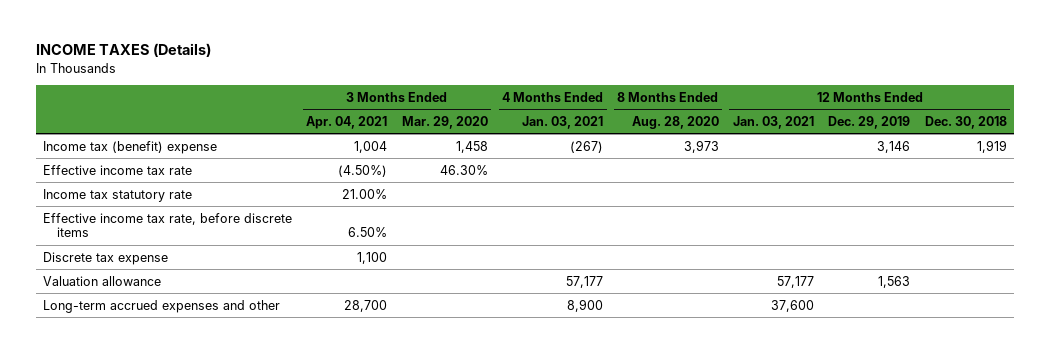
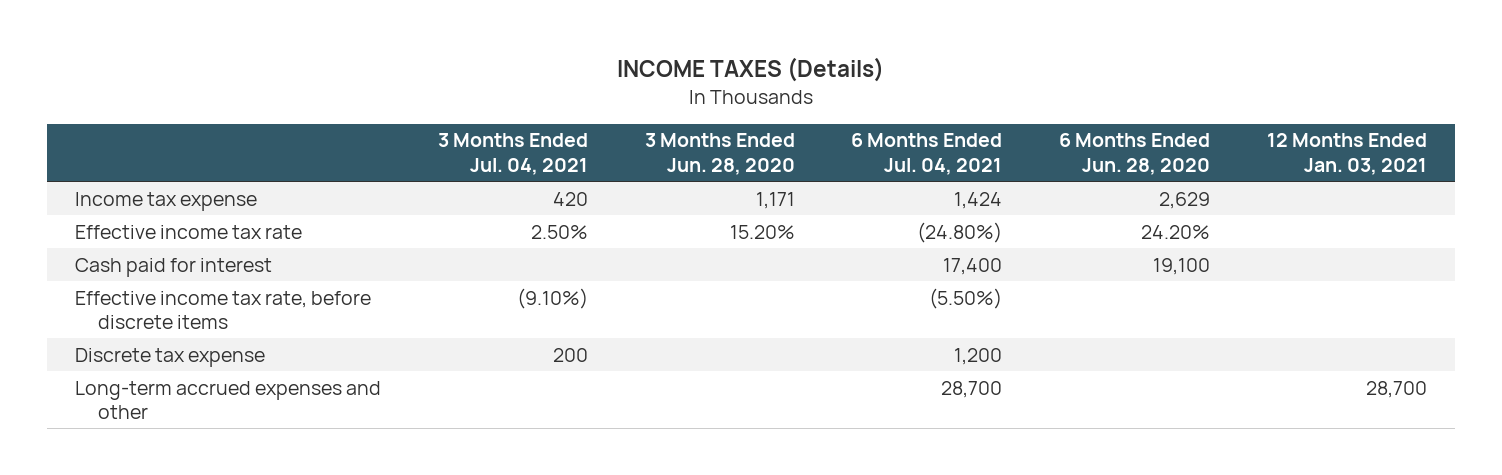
- | 3 Months Ended Apr. 04, 2021 | 3 Months Ended Mar. 29, 2020 | 4 Months Ended Jan. 03, 2021 | 8 Months Ended Aug. 28, 2020 | 12 Months Ended Jan. 03, 2021 | 12 Months Ended Dec. 29, 2019 | 12 Months Ended Dec. 30, 2018
+ | 3 Months Ended Jul. 04, 2021 | 3 Months Ended Jun. 28, 2020 | 6 Months Ended Jul. 04, 2021 | 6 Months Ended Jun. 28, 2020 | 12 Months Ended Jan. 03, 2021
- Income tax (benefit) expense | 1,004 | 1,458 | (267) | 3,973 | | 3,146 | 1,919
+ Income tax expense | 420 | 1,171 | 1,424 | 2,629 |
- Income tax statutory rate | 21.00% | | | | | |
+ Cash paid for interest | | | 17,400 | 19,100 |
- Valuation allowance | | | 57,177 | | 57,177 | 1,563 |
- Long-term accrued expenses and other | 28,700 | | 8,900 | | 37,600 | |
+ Long-term accrued expenses and other | | | 28,700 | | 28,700

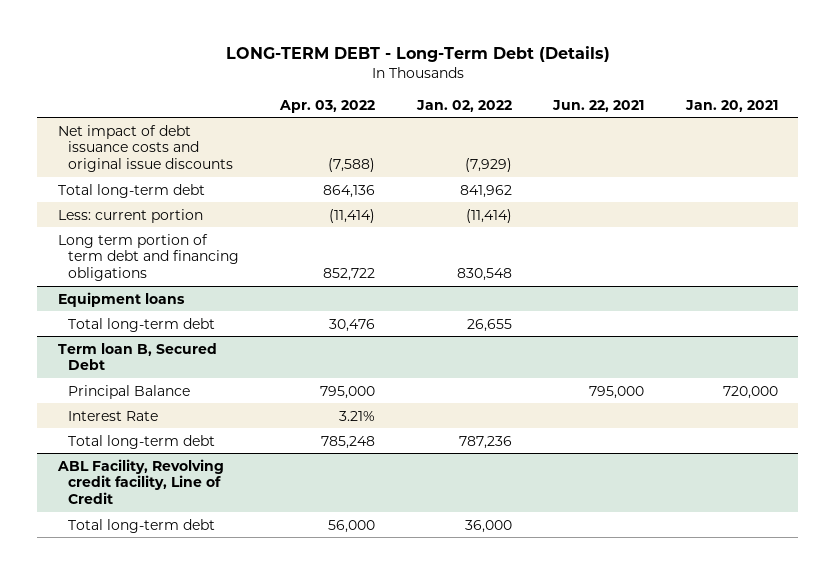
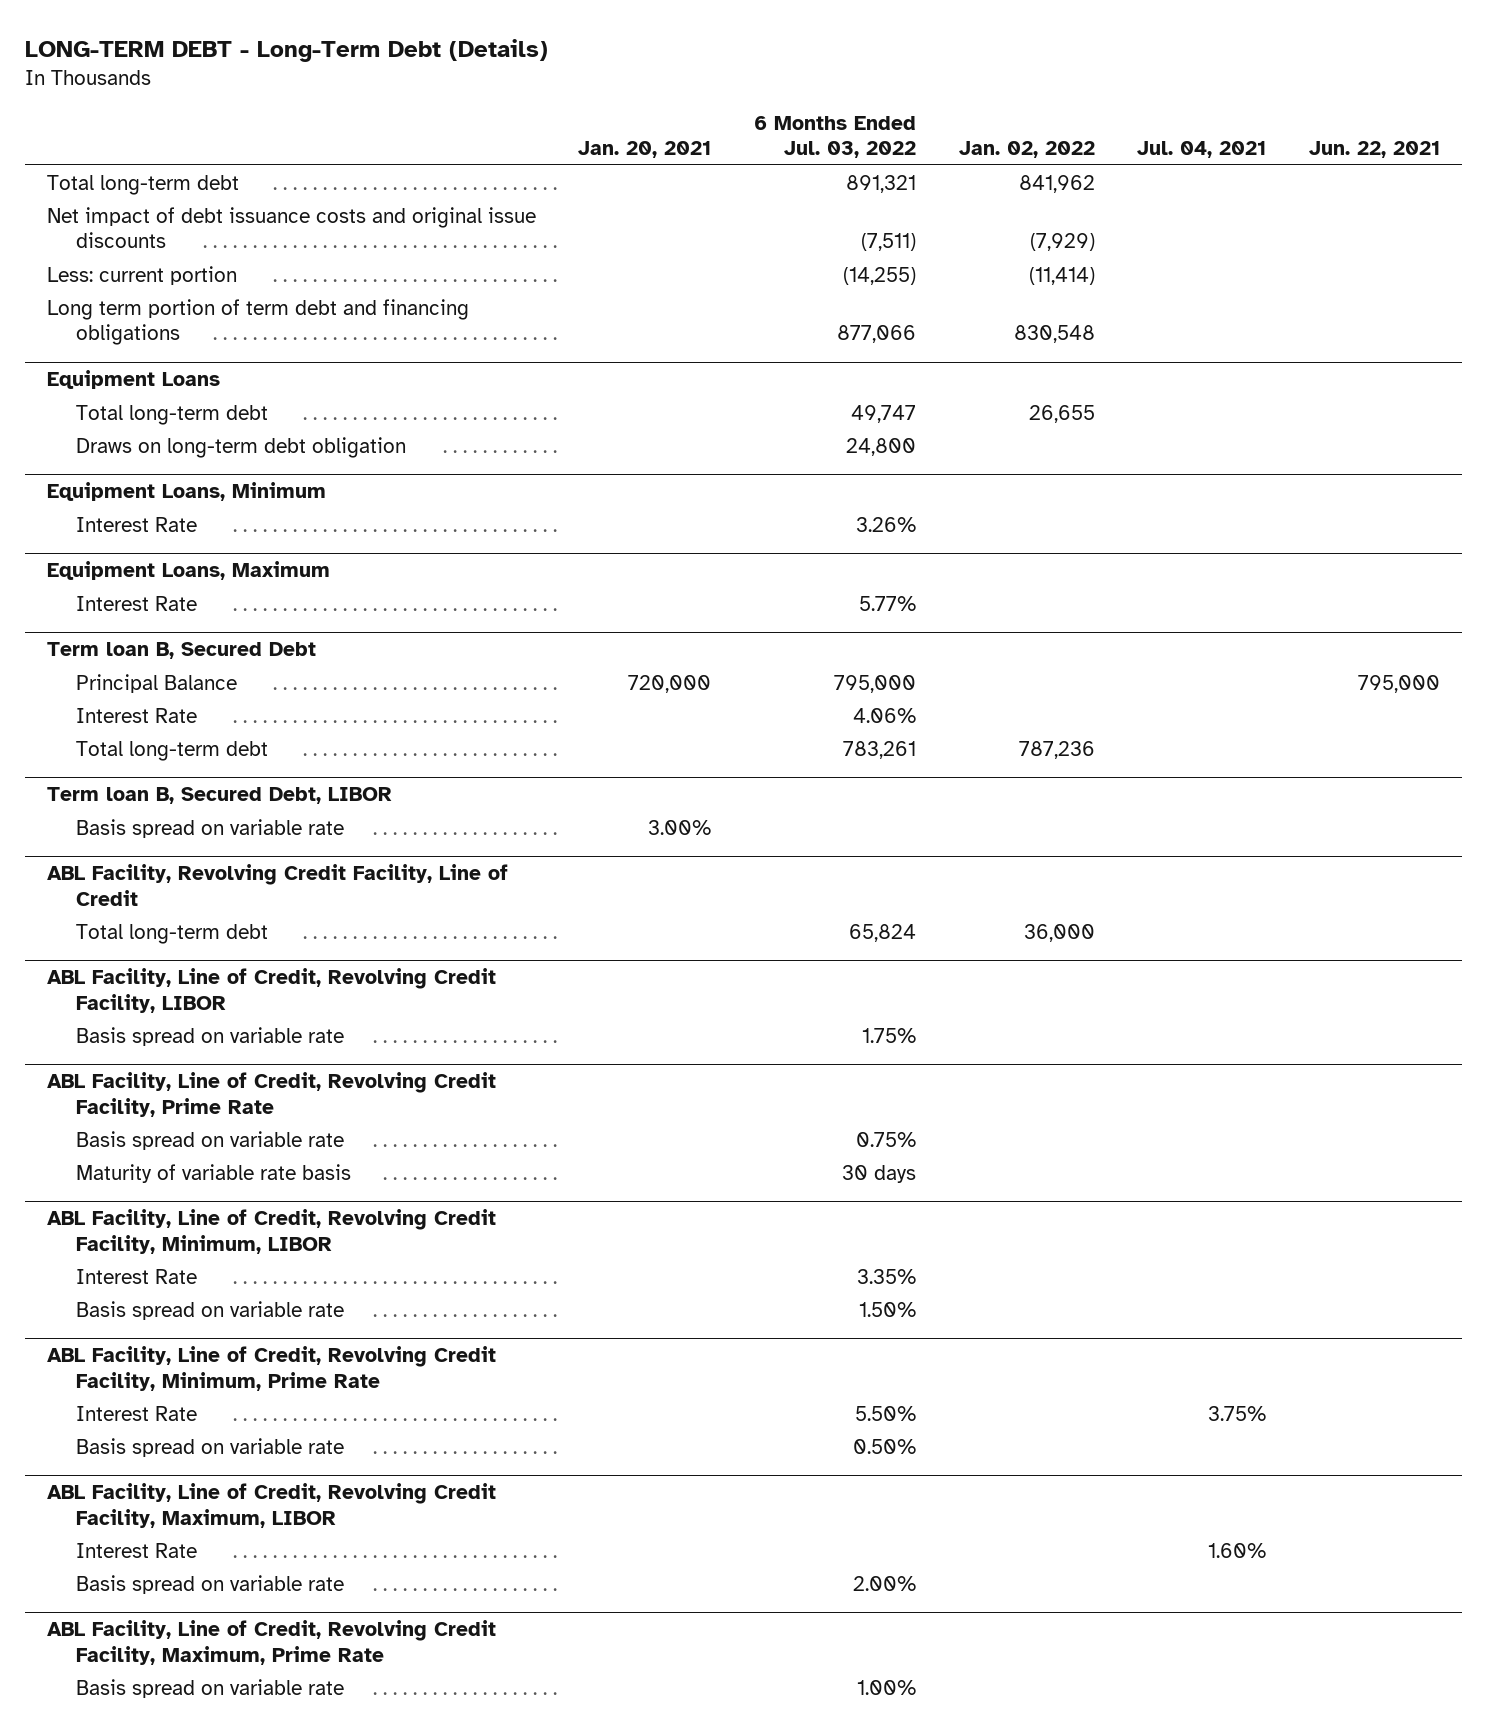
- | Apr. 03, 2022 | Jan. 02, 2022 | Jun. 22, 2021 | Jan. 20, 2021
+ | Jan. 20, 2021 | 6 Months Ended Jul. 03, 2022 | Jan. 02, 2022 | Jul. 04, 2021 | Jun. 22, 2021
moved down: Net impact of debt issuance costs and original issue discounts | | (7,511) | (7,929) | |
- Equipment loans
+ Equipment Loans
+ Draws on long-term debt obligation | | 24,800 | | |
+ Equipment Loans, Minimum
+ Interest Rate | | 3.26% | | |
+ Equipment Loans, Maximum
+ Interest Rate | | 5.77% | | |
- ABL Facility, Revolving credit facility, Line of Credit
+ Term loan B, Secured Debt, LIBOR
+ Basis spread on variable rate | 3.00% | | | |
+ ABL Facility, Revolving Credit Facility, Line of Credit
+ ABL Facility, Line of Credit, Revolving Credit Facility, LIBOR
+ Basis spread on variable rate | | 1.75% | | |
+ ABL Facility, Line of Credit, Revolving Credit Facility, Prime Rate
+ Basis spread on variable rate | | 0.75% | | |
+ Maturity of variable rate basis | | 30 days | | |
+ ABL Facility, Line of Credit, Revolving Credit Facility, Minimum, LIBOR
+ Interest Rate | | 3.35% | | |
+ Basis spread on variable rate | | 1.50% | | |
+ ABL Facility, Line of Credit, Revolving Credit Facility, Minimum, Prime Rate
+ Interest Rate | | 5.50% | | 3.75% |
+ Basis spread on variable rate | | 0.50% | | |
+ ABL Facility, Line of Credit, Revolving Credit Facility, Maximum, LIBOR
+ Interest Rate | | | | 1.60% |
+ Basis spread on variable rate | | 2.00% | | |
+ ABL Facility, Line of Credit, Revolving Credit Facility, Maximum, Prime Rate
+ Basis spread on variable rate | | 1.00% | | |

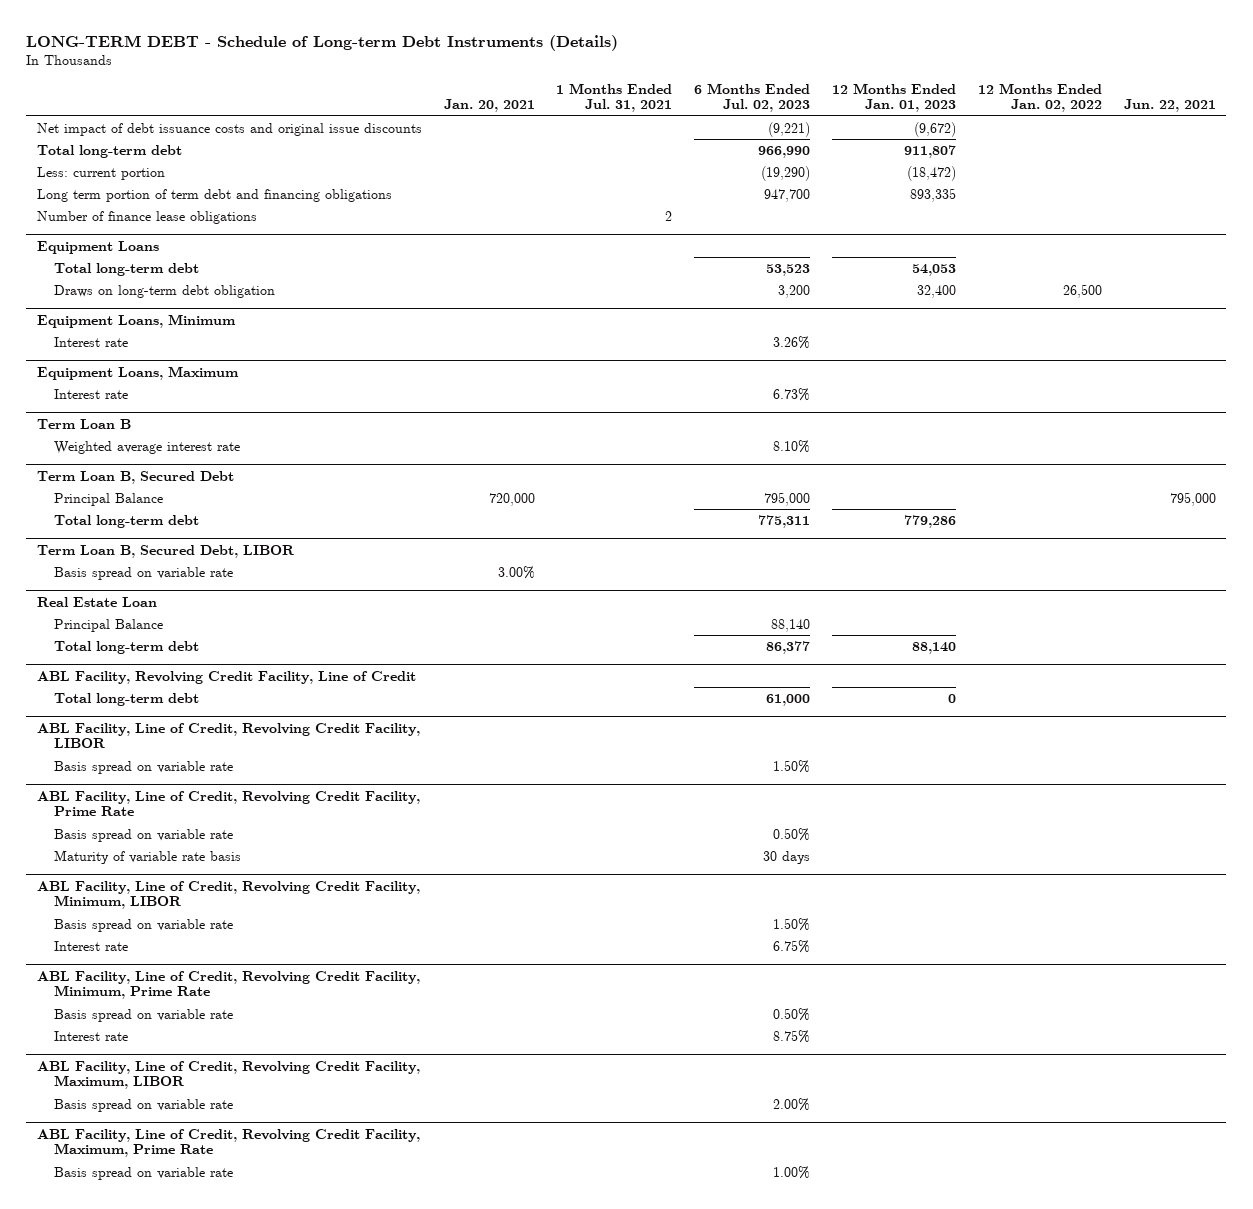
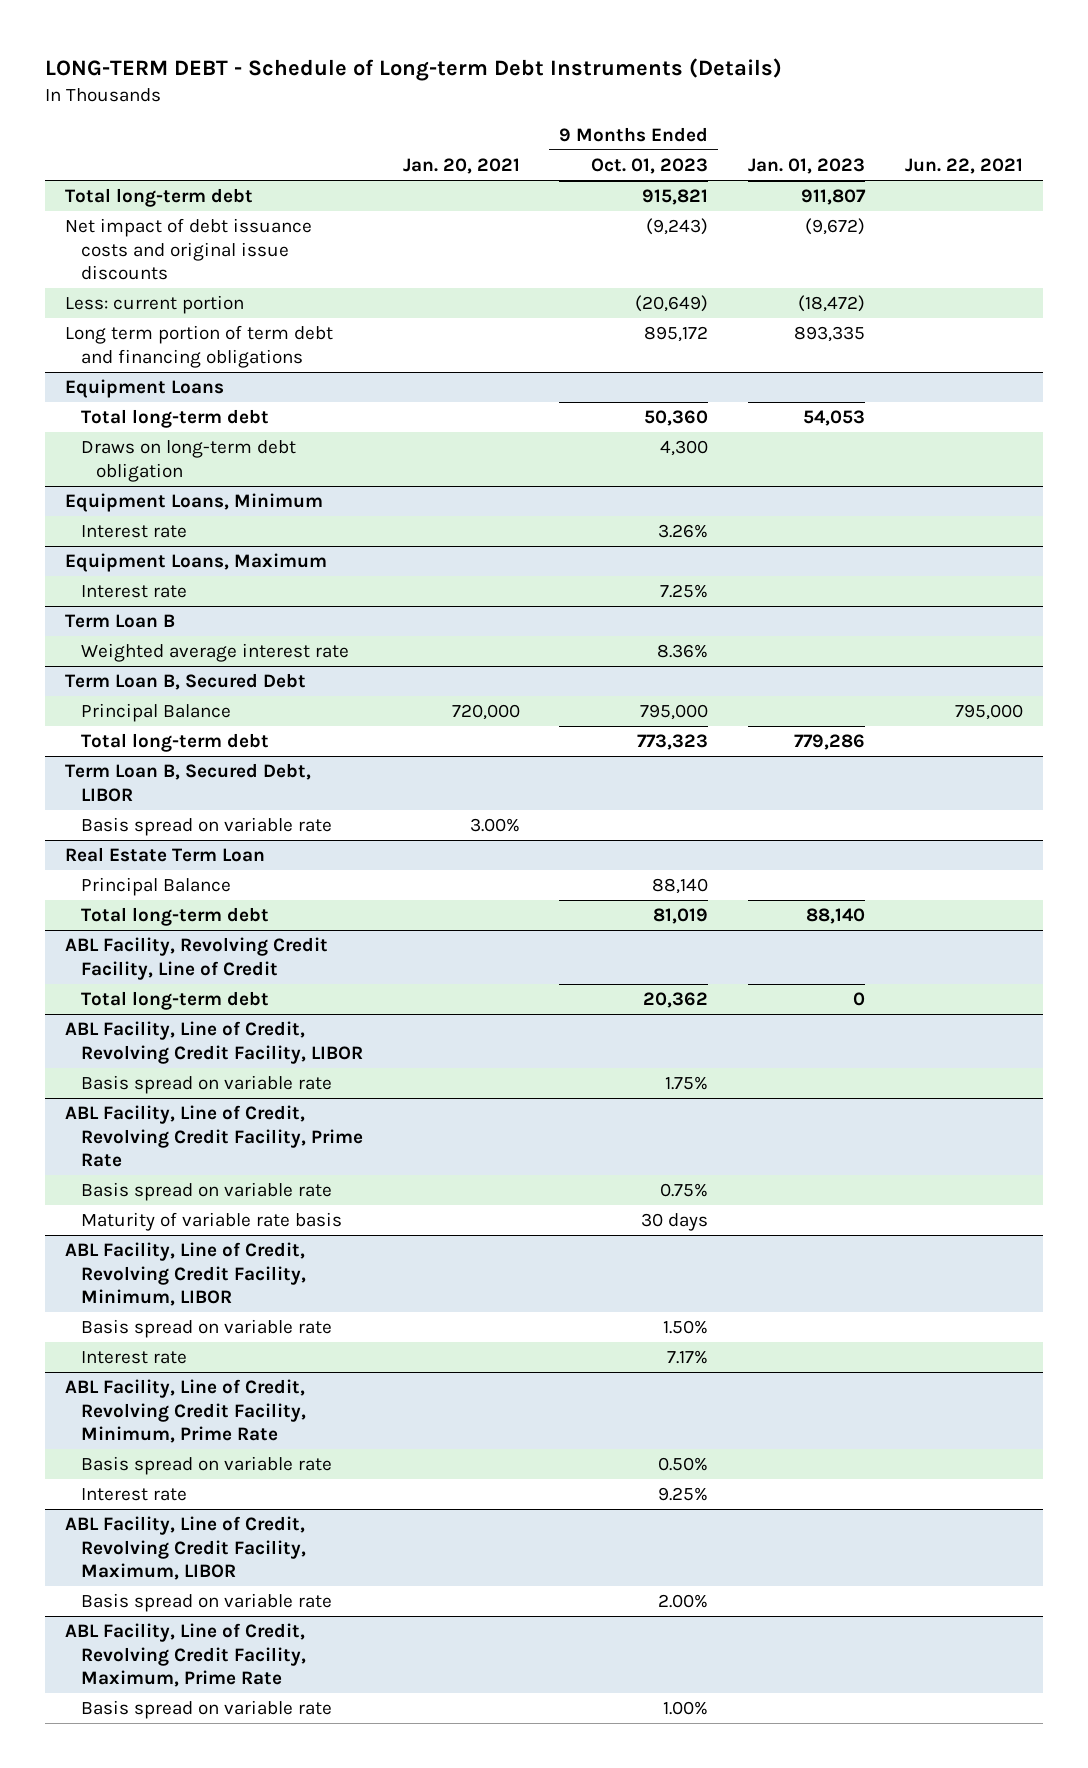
- | Jan. 20, 2021 | 1 Months Ended Jul. 31, 2021 | 6 Months Ended Jul. 02, 2023 | 12 Months Ended Jan. 01, 2023 | 12 Months Ended Jan. 02, 2022 | Jun. 22, 2021
+ | Jan. 20, 2021 | 9 Months Ended Oct. 01, 2023 | Jan. 01, 2023 | Jun. 22, 2021
moved down: Net impact of debt issuance costs and original issue discounts | | (9,243) | (9,672) |
- Number of finance lease obligations | | 2 | | | |
- Real Estate Loan
+ Real Estate Term Loan

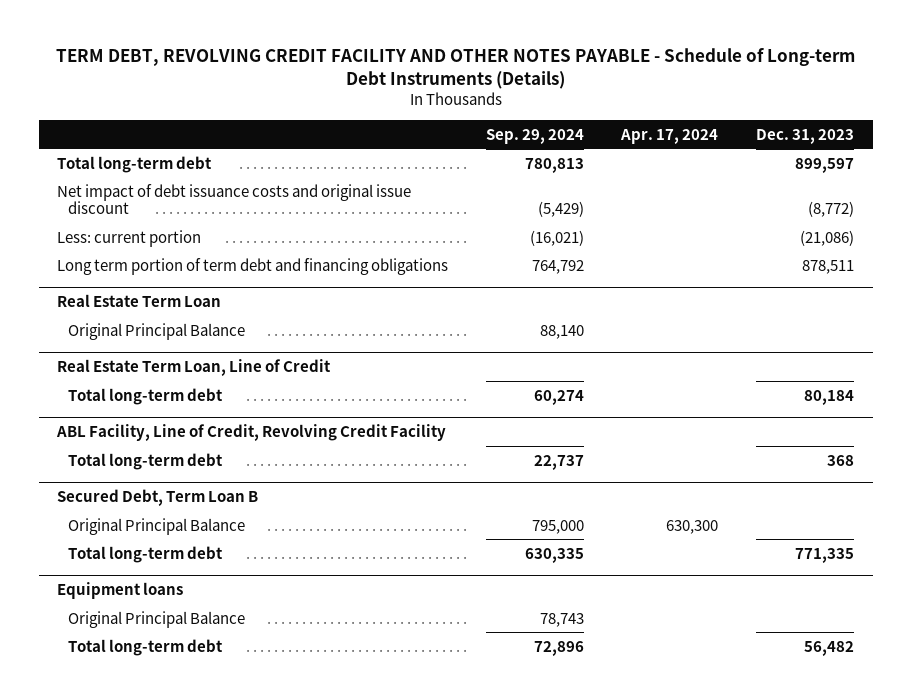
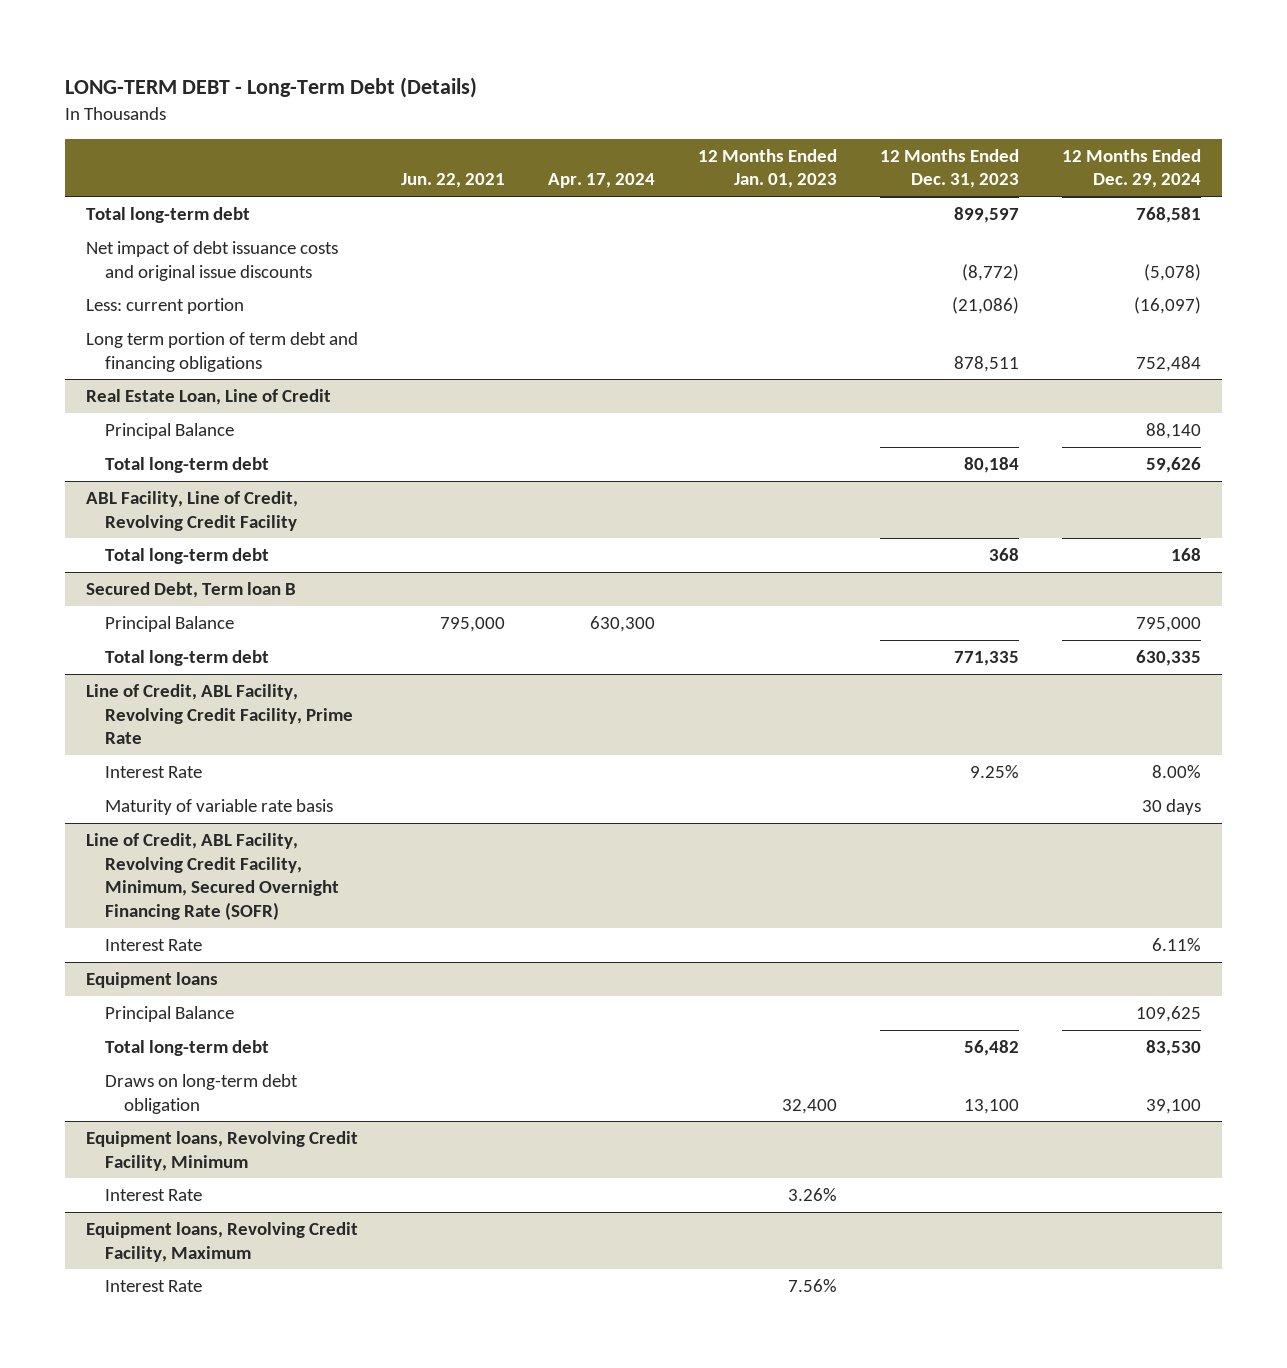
- TERM DEBT, REVOLVING CREDIT FACILITY AND OTHER NOTES PAYABLE - Schedule of Long-term Debt Instruments (Details)
+ LONG-TERM DEBT - Long-Term Debt (Details)
- | Sep. 29, 2024 | Apr. 17, 2024 | Dec. 31, 2023
+ | Jun. 22, 2021 | Apr. 17, 2024 | 12 Months Ended Jan. 01, 2023 | 12 Months Ended Dec. 31, 2023 | 12 Months Ended Dec. 29, 2024
- Net impact of debt issuance costs and original issue discount | (5,429) | | (8,772)
+ Net impact of debt issuance costs and original issue discounts | | | | (8,772) | (5,078)
- Real Estate Term Loan
- Original Principal Balance | 88,140 | |
- Real Estate Term Loan, Line of Credit
+ Real Estate Loan, Line of Credit
+ Principal Balance | | | | | 88,140
- Secured Debt, Term Loan B
- Original Principal Balance | 795,000 | 630,300 |
+ Secured Debt, Term loan B
+ Principal Balance | 795,000 | 630,300 | | | 795,000
+ Line of Credit, ABL Facility, Revolving Credit Facility, Prime Rate
+ Interest Rate | | | | 9.25% | 8.00%
+ Maturity of variable rate basis | | | | | 30 days
+ Line of Credit, ABL Facility, Revolving Credit Facility, Minimum, Secured Overnight Financing Rate (SOFR)
+ Interest Rate | | | | | 6.11%
@ Equipment loans
- Original Principal Balance | 78,743 | |
+ Principal Balance | | | | | 109,625
+ Draws on long-term debt obligation | | | 32,400 | 13,100 | 39,100
+ Equipment loans, Revolving Credit Facility, Minimum
+ Interest Rate | | | 3.26% | |
+ Equipment loans, Revolving Credit Facility, Maximum
+ Interest Rate | | | 7.56% | |

